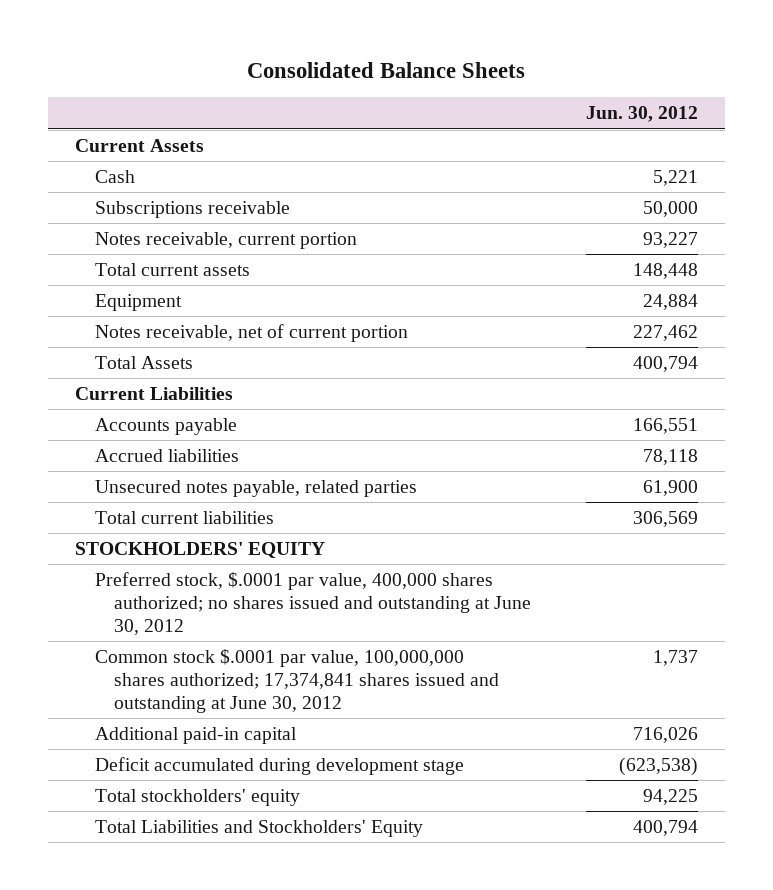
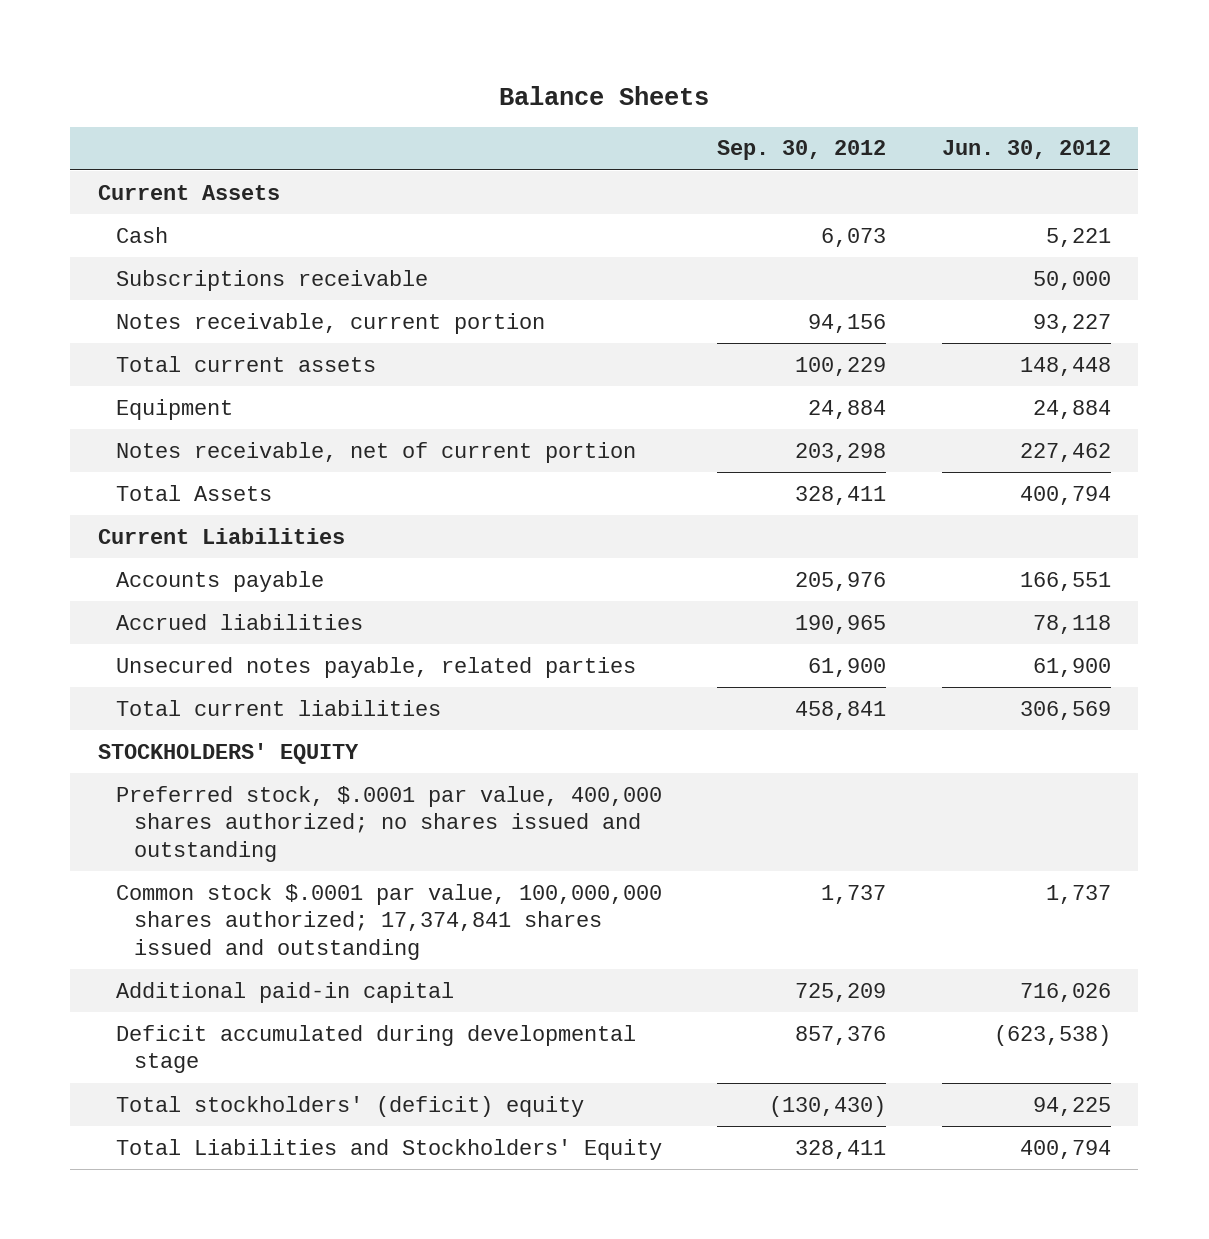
- Consolidated Balance Sheets
+ Balance Sheets
- | Jun. 30, 2012
+ | Sep. 30, 2012 | Jun. 30, 2012
- Preferred stock, $.0001 par value, 400,000 shares authorized; no shares issued and outstanding at June 30, 2012
- Common stock $.0001 par value, 100,000,000 shares authorized; 17,374,841 shares issued and outstanding at June 30, 2012 | 1,737
+ Preferred stock, $.0001 par value, 400,000 shares authorized; no shares issued and outstanding
+ Common stock $.0001 par value, 100,000,000 shares authorized; 17,374,841 shares issued and outstanding | 1,737 | 1,737
- Deficit accumulated during development stage | (623,538)
- Total stockholders' equity | 94,225
+ Deficit accumulated during developmental stage | 857,376 | (623,538)
+ Total stockholders' (deficit) equity | (130,430) | 94,225

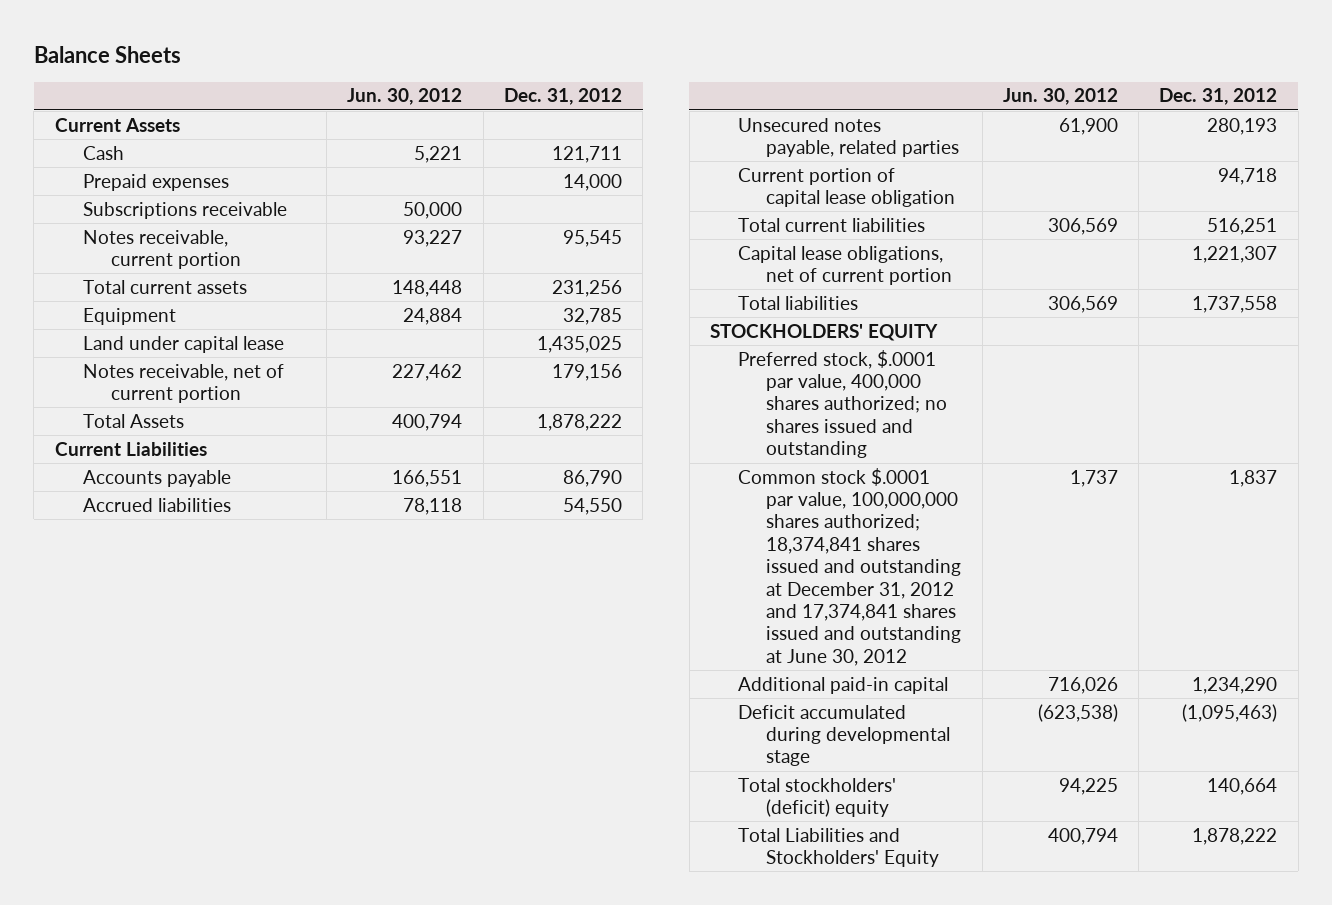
- | Sep. 30, 2012 | Jun. 30, 2012
+ | Jun. 30, 2012 | Dec. 31, 2012
+ Prepaid expenses | | 14,000
+ Land under capital lease | | 1,435,025
+ Current portion of capital lease obligation | | 94,718
+ Capital lease obligations, net of current portion | | 1,221,307
+ Total liabilities | 306,569 | 1,737,558
- Common stock $.0001 par value, 100,000,000 shares authorized; 17,374,841 shares issued and outstanding | 1,737 | 1,737
+ Common stock $.0001 par value, 100,000,000 shares authorized; 18,374,841 shares issued and outstanding at December 31, 2012 and 17,374,841 shares issued and outstanding at June 30, 2012 | 1,737 | 1,837

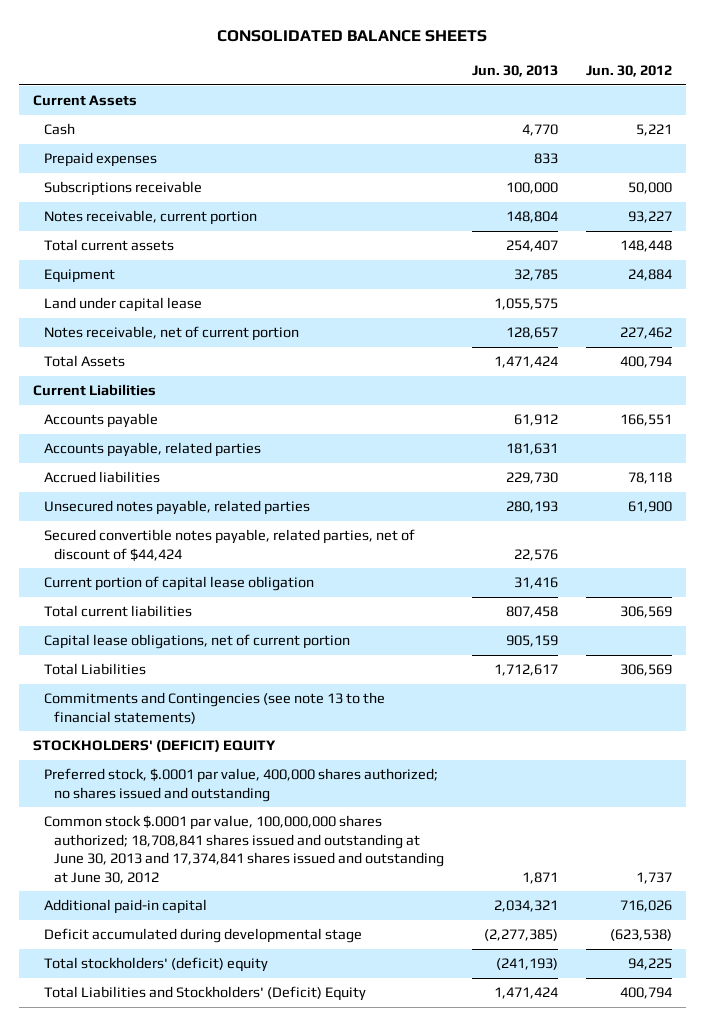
- Balance Sheets
+ CONSOLIDATED BALANCE SHEETS
- | Jun. 30, 2012 | Dec. 31, 2012
+ | Jun. 30, 2013 | Jun. 30, 2012
+ Accounts payable, related parties | 181,631 |
+ Secured convertible notes payable, related parties, net of discount of $44,424 | 22,576 |
- Total liabilities | 306,569 | 1,737,558
- STOCKHOLDERS' EQUITY
+ Total Liabilities | 1,712,617 | 306,569
+ Commitments and Contingencies (see note 13 to the financial statements)
+ STOCKHOLDERS' (DEFICIT) EQUITY
- Common stock $.0001 par value, 100,000,000 shares authorized; 18,374,841 shares issued and outstanding at December 31, 2012 and 17,374,841 shares issued and outstanding at June 30, 2012 | 1,737 | 1,837
+ Common stock $.0001 par value, 100,000,000 shares authorized; 18,708,841 shares issued and outstanding at June 30, 2013 and 17,374,841 shares issued and outstanding at June 30, 2012 | 1,871 | 1,737
- Total Liabilities and Stockholders' Equity | 400,794 | 1,878,222
+ Total Liabilities and Stockholders' (Deficit) Equity | 1,471,424 | 400,794

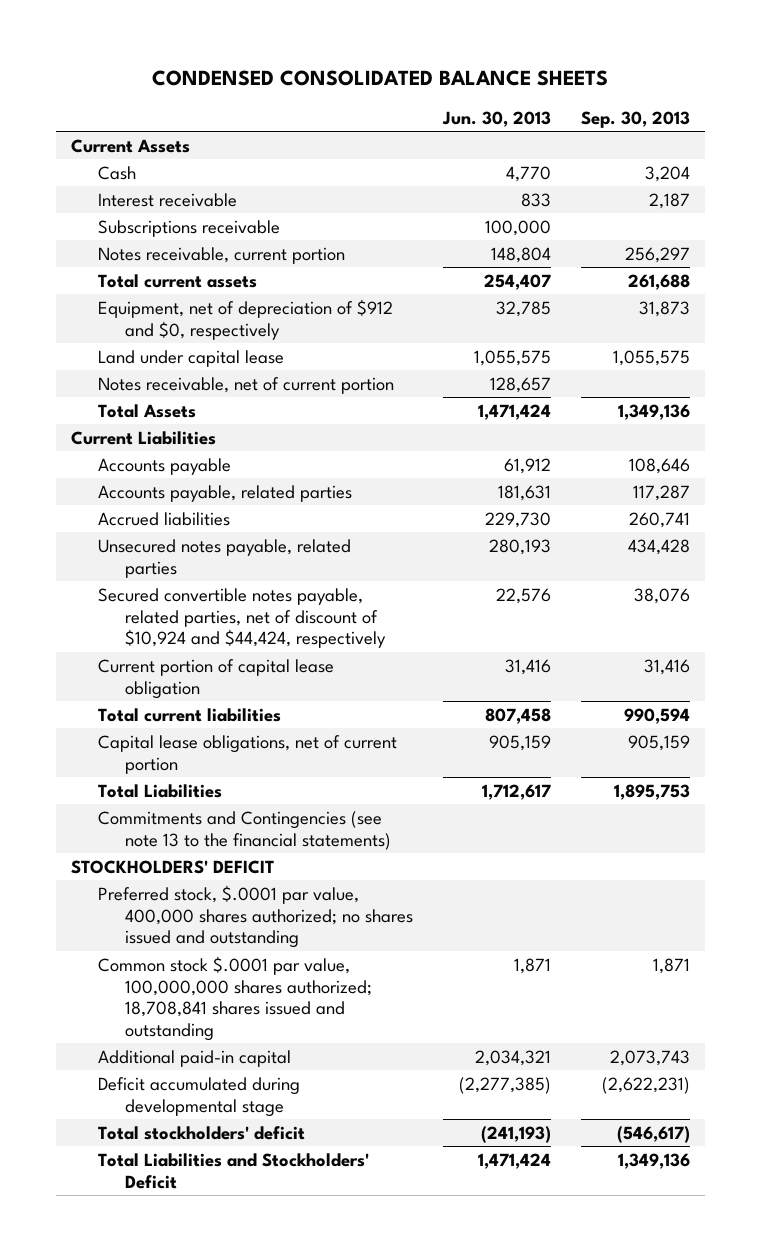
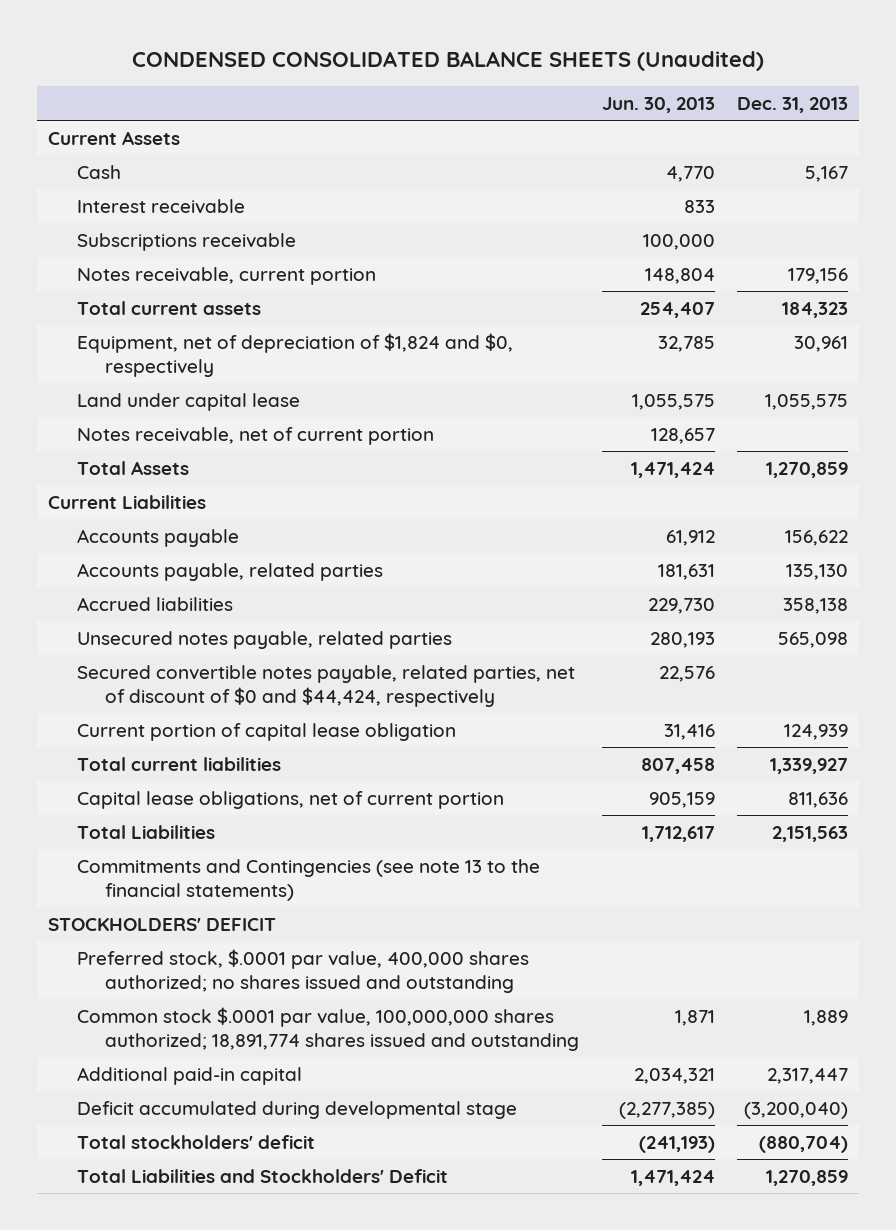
- CONDENSED CONSOLIDATED BALANCE SHEETS
+ CONDENSED CONSOLIDATED BALANCE SHEETS (Unaudited)
- | Jun. 30, 2013 | Sep. 30, 2013
+ | Jun. 30, 2013 | Dec. 31, 2013
- Equipment, net of depreciation of $912 and $0, respectively | 32,785 | 31,873
+ Equipment, net of depreciation of $1,824 and $0, respectively | 32,785 | 30,961
- Secured convertible notes payable, related parties, net of discount of $10,924 and $44,424, respectively | 22,576 | 38,076
+ Secured convertible notes payable, related parties, net of discount of $0 and $44,424, respectively | 22,576 |
- Common stock $.0001 par value, 100,000,000 shares authorized; 18,708,841 shares issued and outstanding | 1,871 | 1,871
+ Common stock $.0001 par value, 100,000,000 shares authorized; 18,891,774 shares issued and outstanding | 1,871 | 1,889

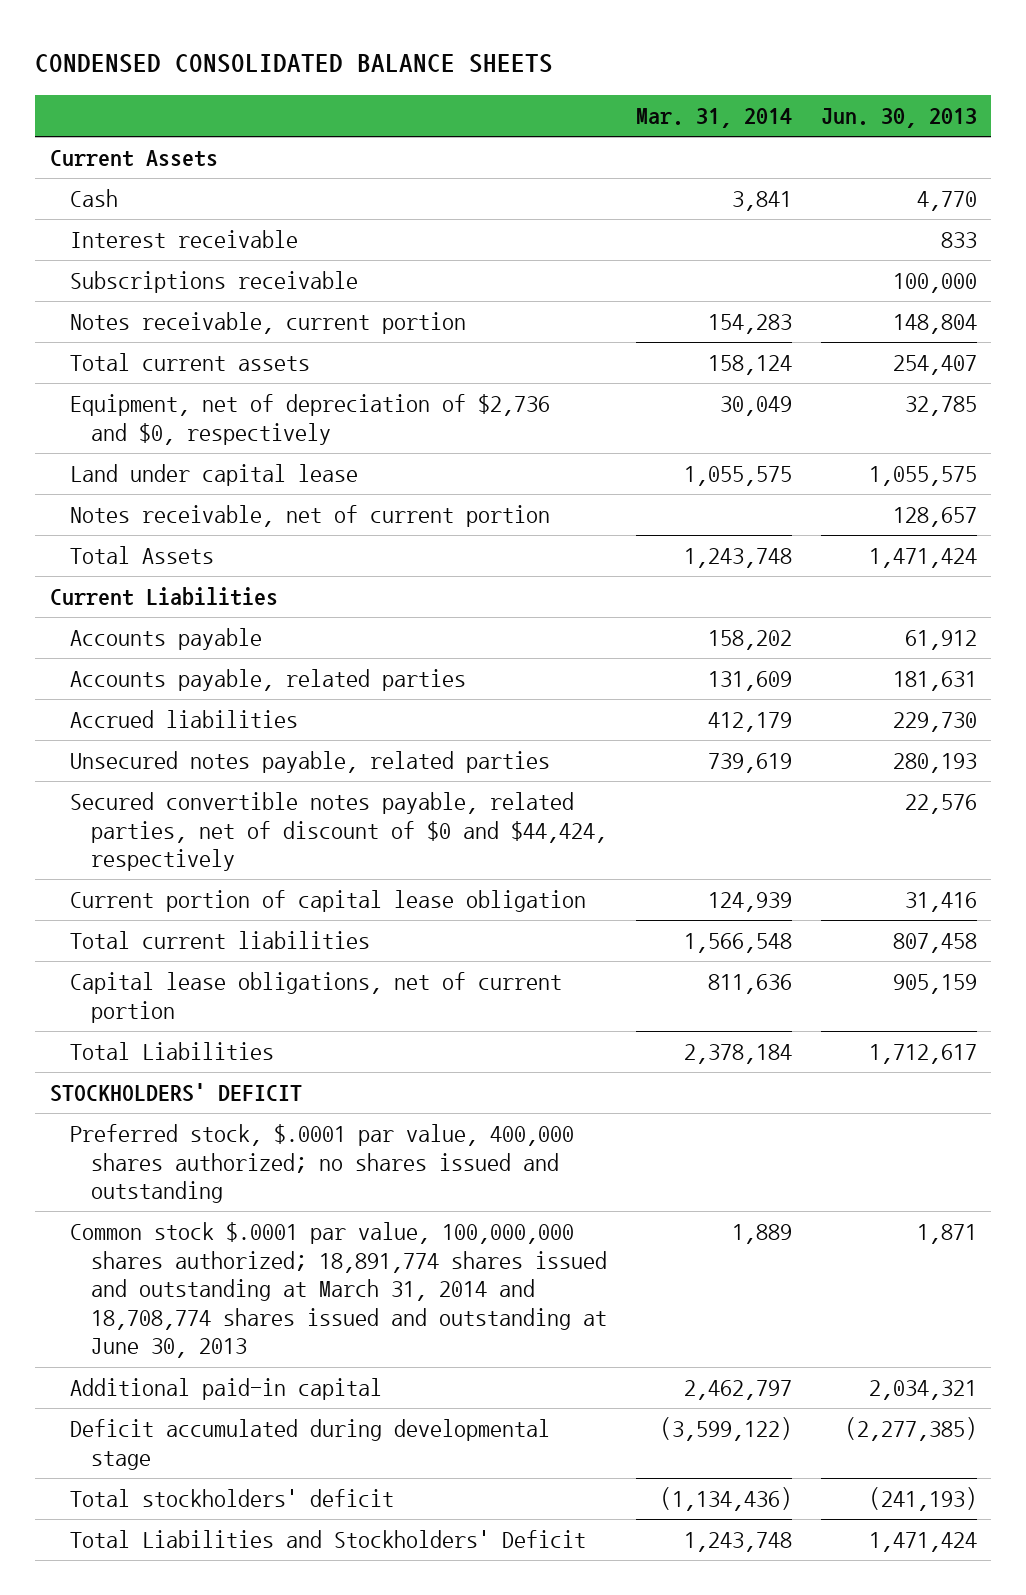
- CONDENSED CONSOLIDATED BALANCE SHEETS (Unaudited)
+ CONDENSED CONSOLIDATED BALANCE SHEETS
- | Jun. 30, 2013 | Dec. 31, 2013
+ | Mar. 31, 2014 | Jun. 30, 2013
- Equipment, net of depreciation of $1,824 and $0, respectively | 32,785 | 30,961
+ Equipment, net of depreciation of $2,736 and $0, respectively | 30,049 | 32,785
- Commitments and Contingencies (see note 13 to the financial statements)
- Common stock $.0001 par value, 100,000,000 shares authorized; 18,891,774 shares issued and outstanding | 1,871 | 1,889
+ Common stock $.0001 par value, 100,000,000 shares authorized; 18,891,774 shares issued and outstanding at March 31, 2014 and 18,708,774 shares issued and outstanding at June 30, 2013 | 1,889 | 1,871

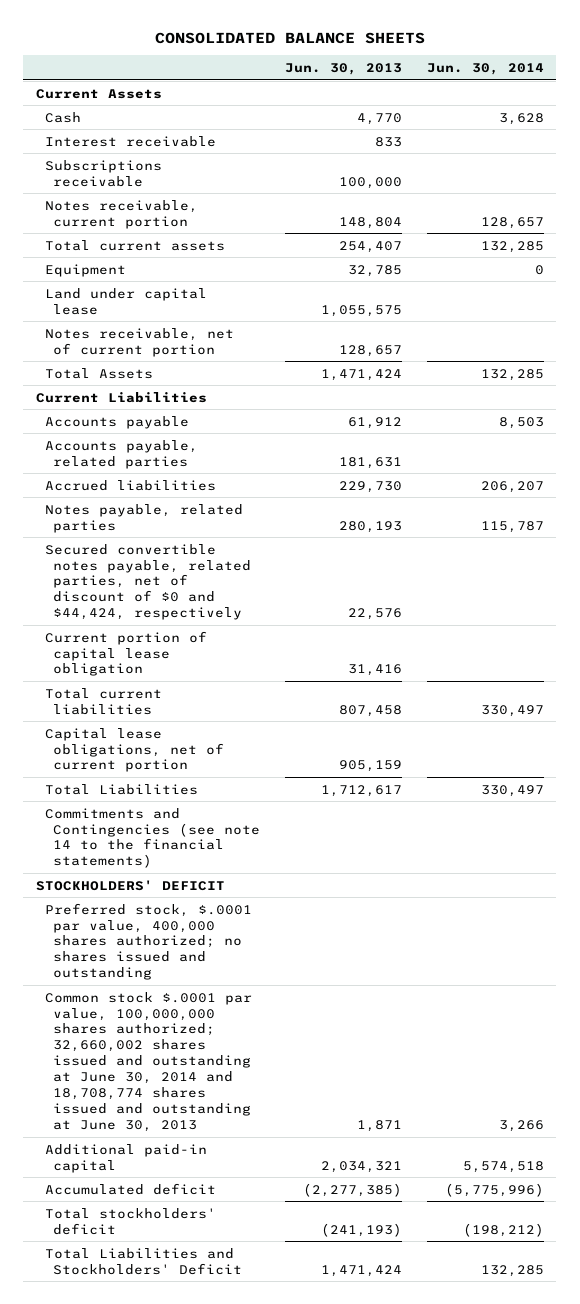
- CONDENSED CONSOLIDATED BALANCE SHEETS
+ CONSOLIDATED BALANCE SHEETS
- | Mar. 31, 2014 | Jun. 30, 2013
+ | Jun. 30, 2013 | Jun. 30, 2014
- Equipment, net of depreciation of $2,736 and $0, respectively | 30,049 | 32,785
+ Equipment | 32,785 | 0
- Unsecured notes payable, related parties | 739,619 | 280,193
+ Notes payable, related parties | 280,193 | 115,787
+ Commitments and Contingencies (see note 14 to the financial statements)
- Common stock $.0001 par value, 100,000,000 shares authorized; 18,891,774 shares issued and outstanding at March 31, 2014 and 18,708,774 shares issued and outstanding at June 30, 2013 | 1,889 | 1,871
+ Common stock $.0001 par value, 100,000,000 shares authorized; 32,660,002 shares issued and outstanding at June 30, 2014 and 18,708,774 shares issued and outstanding at June 30, 2013 | 1,871 | 3,266
- Deficit accumulated during developmental stage | (3,599,122) | (2,277,385)
+ Accumulated deficit | (2,277,385) | (5,775,996)

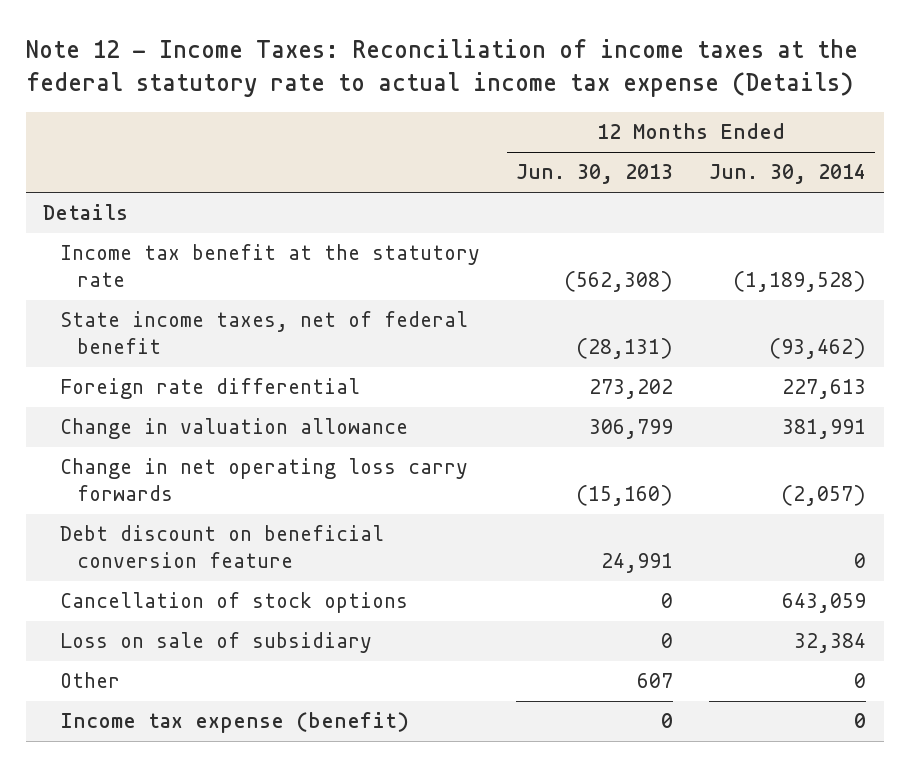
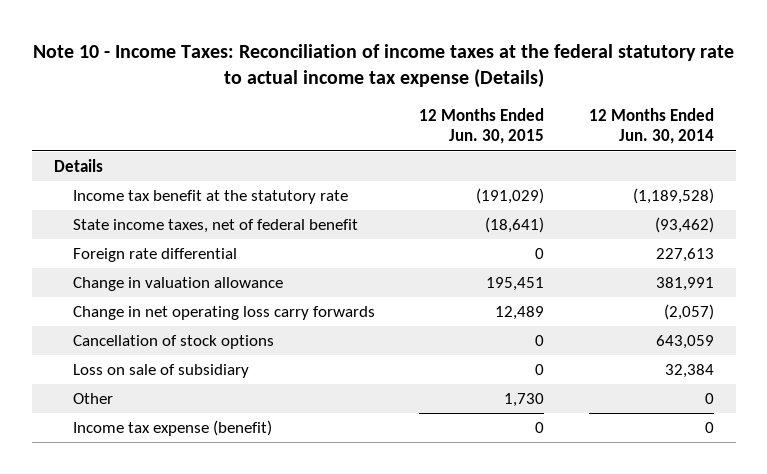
- Note 12 - Income Taxes: Reconciliation of income taxes at the federal statutory rate to actual income tax expense (Details)
+ Note 10 - Income Taxes: Reconciliation of income taxes at the federal statutory rate to actual income tax expense (Details)
- | 12 Months Ended Jun. 30, 2013 | 12 Months Ended Jun. 30, 2014
+ | 12 Months Ended Jun. 30, 2015 | 12 Months Ended Jun. 30, 2014
- Debt discount on beneficial conversion feature | 24,991 | 0

